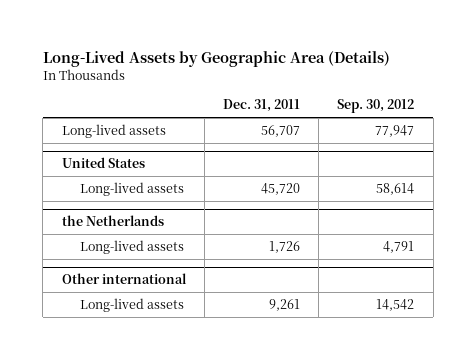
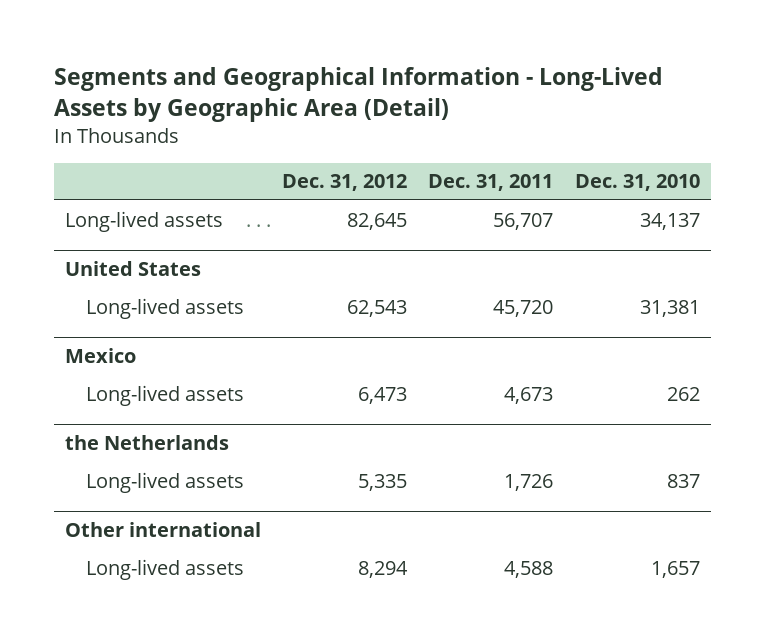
- Long-Lived Assets by Geographic Area (Details)
+ Segments and Geographical Information - Long-Lived Assets by Geographic Area (Detail)
- | Dec. 31, 2011 | Sep. 30, 2012
+ | Dec. 31, 2012 | Dec. 31, 2011 | Dec. 31, 2010
+ Mexico
+ Long-lived assets | 6,473 | 4,673 | 262
@ Other international
- Long-lived assets | 9,261 | 14,542
+ Long-lived assets | 8,294 | 4,588 | 1,657

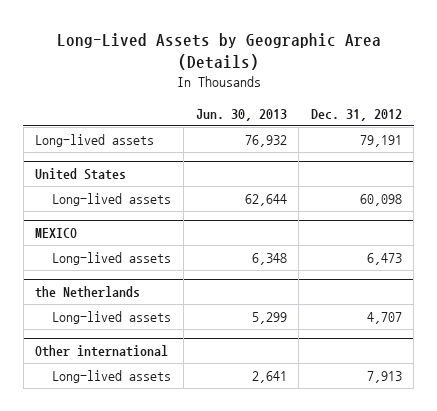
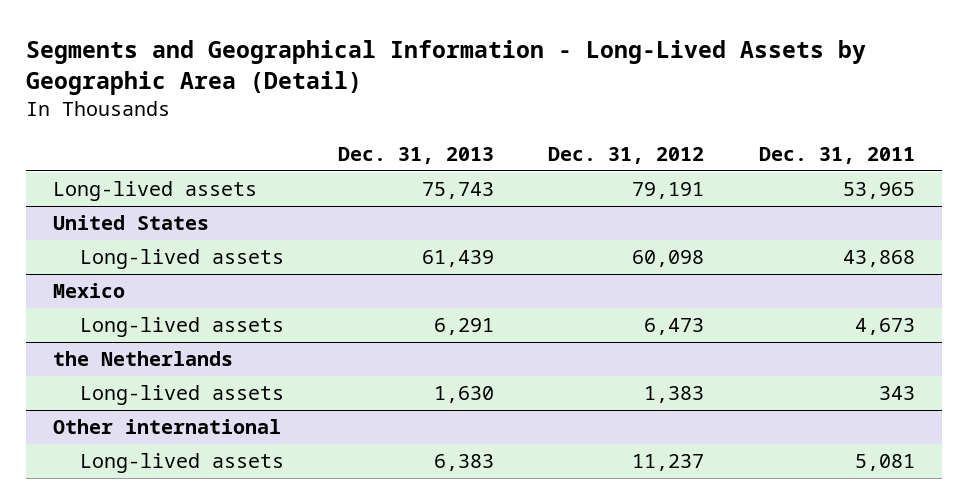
- Long-Lived Assets by Geographic Area (Details)
+ Segments and Geographical Information - Long-Lived Assets by Geographic Area (Detail)
- | Jun. 30, 2013 | Dec. 31, 2012
+ | Dec. 31, 2013 | Dec. 31, 2012 | Dec. 31, 2011
- MEXICO
+ Mexico
@ the Netherlands
- Long-lived assets | 5,299 | 4,707
+ Long-lived assets | 1,630 | 1,383 | 343
@ Other international
- Long-lived assets | 2,641 | 7,913
+ Long-lived assets | 6,383 | 11,237 | 5,081

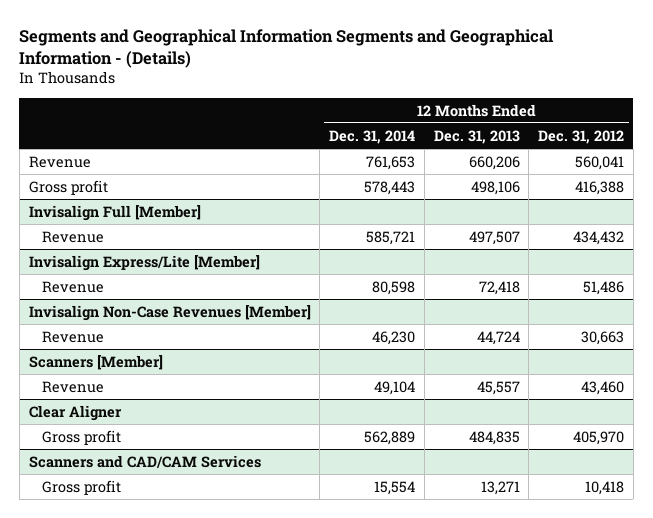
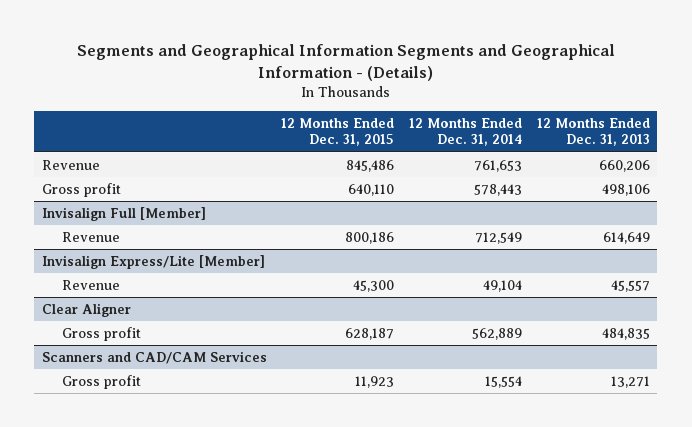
- | 12 Months Ended Dec. 31, 2014 | 12 Months Ended Dec. 31, 2013 | 12 Months Ended Dec. 31, 2012
+ | 12 Months Ended Dec. 31, 2015 | 12 Months Ended Dec. 31, 2014 | 12 Months Ended Dec. 31, 2013
@ Invisalign Full [Member]
- Revenue | 585,721 | 497,507 | 434,432
+ Revenue | 800,186 | 712,549 | 614,649
@ Invisalign Express/Lite [Member]
- Revenue | 80,598 | 72,418 | 51,486
- Invisalign Non-Case Revenues [Member]
- Revenue | 46,230 | 44,724 | 30,663
- Scanners [Member]

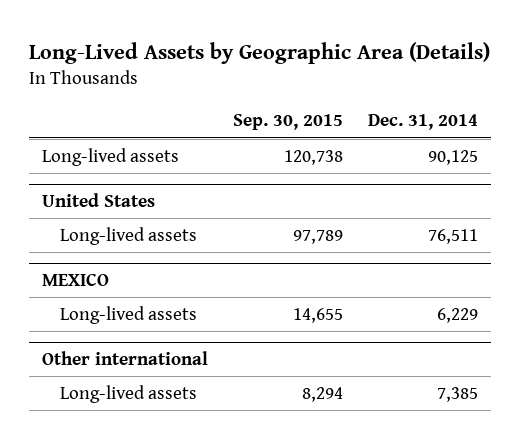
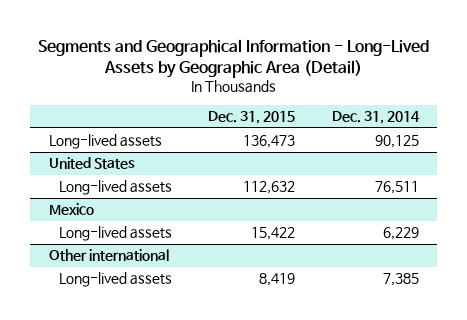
- Long-Lived Assets by Geographic Area (Details)
+ Segments and Geographical Information - Long-Lived Assets by Geographic Area (Detail)
- | Sep. 30, 2015 | Dec. 31, 2014
+ | Dec. 31, 2015 | Dec. 31, 2014
- MEXICO
+ Mexico

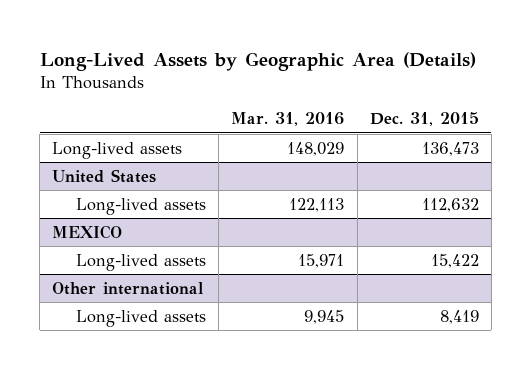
- Segments and Geographical Information - Long-Lived Assets by Geographic Area (Detail)
+ Long-Lived Assets by Geographic Area (Details)
- | Dec. 31, 2015 | Dec. 31, 2014
+ | Mar. 31, 2016 | Dec. 31, 2015
- Mexico
+ MEXICO

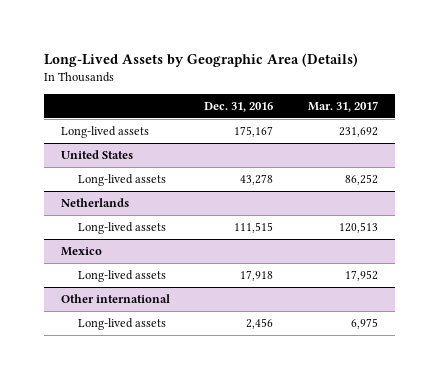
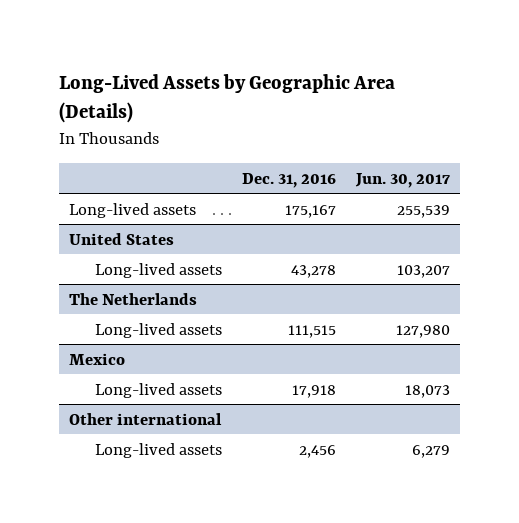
- | Dec. 31, 2016 | Mar. 31, 2017
+ | Dec. 31, 2016 | Jun. 30, 2017
- Netherlands
+ The Netherlands

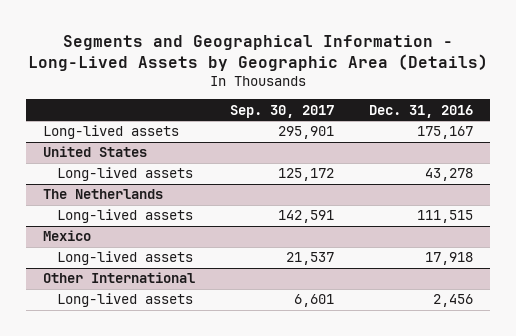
- Long-Lived Assets by Geographic Area (Details)
+ Segments and Geographical Information - Long-Lived Assets by Geographic Area (Details)
- | Dec. 31, 2016 | Jun. 30, 2017
+ | Sep. 30, 2017 | Dec. 31, 2016
- Other international
+ Other International

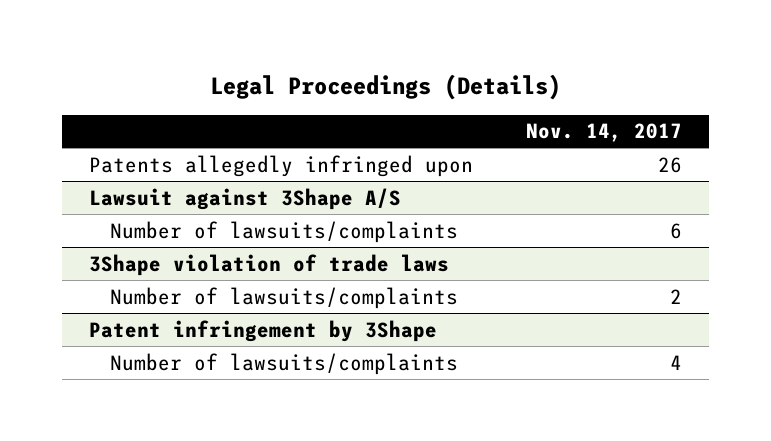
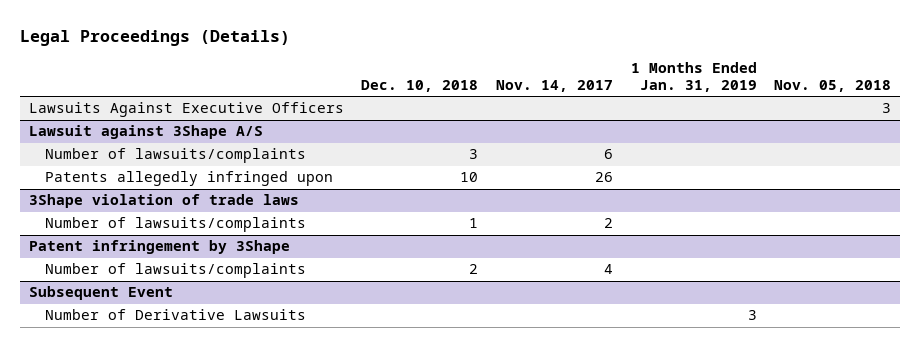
- | Nov. 14, 2017
+ | Dec. 10, 2018 | Nov. 14, 2017 | 1 Months Ended Jan. 31, 2019 | Nov. 05, 2018
- Patents allegedly infringed upon | 26
+ Lawsuits Against Executive Officers | | | | 3
@ Lawsuit against 3Shape A/S
+ Patents allegedly infringed upon | 10 | 26 | |
+ Subsequent Event
+ Number of Derivative Lawsuits | | | 3 |

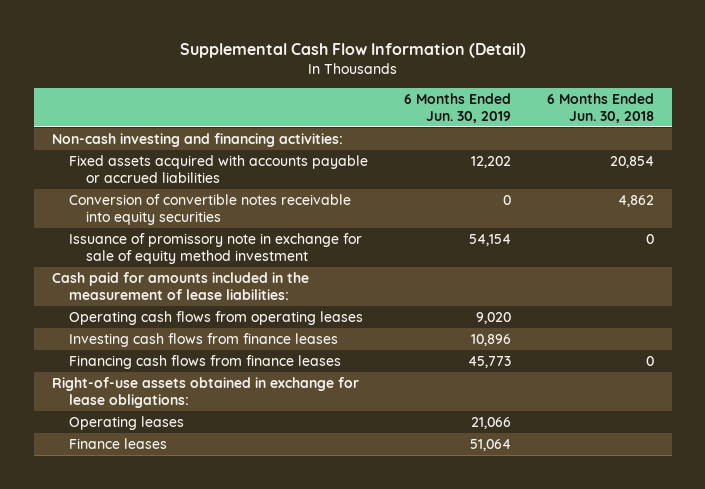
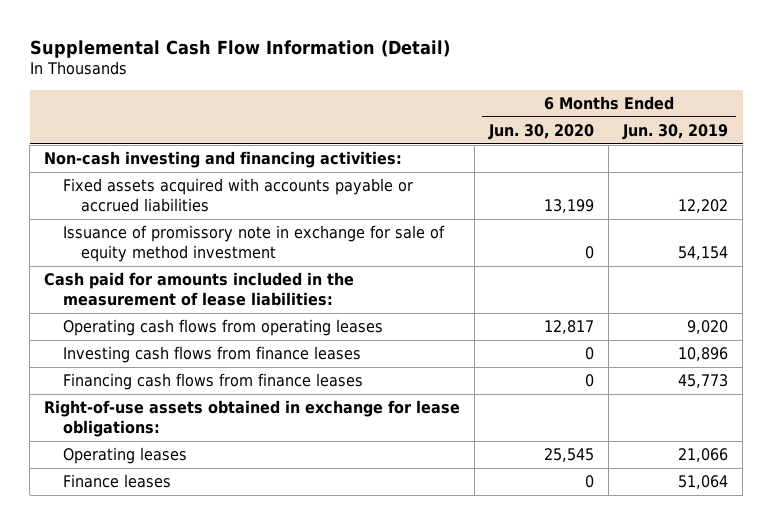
- | 6 Months Ended Jun. 30, 2019 | 6 Months Ended Jun. 30, 2018
+ | 6 Months Ended Jun. 30, 2020 | 6 Months Ended Jun. 30, 2019
- Conversion of convertible notes receivable into equity securities | 0 | 4,862

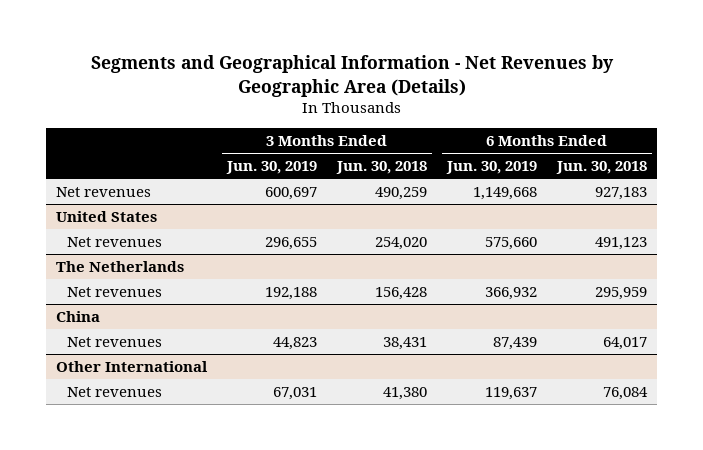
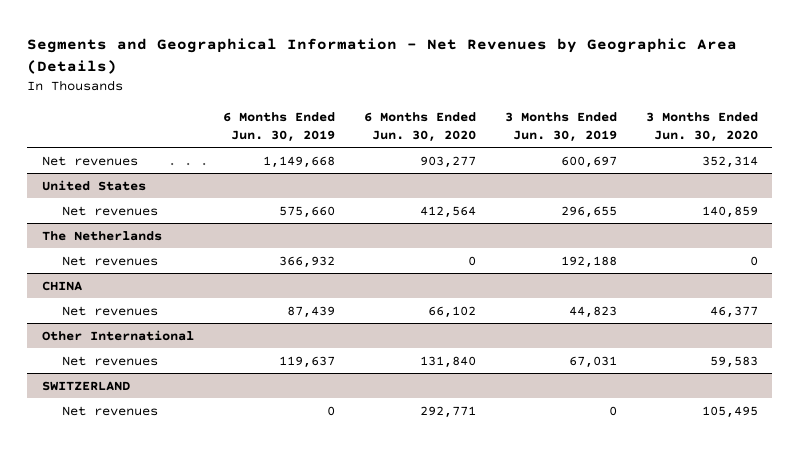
- | 3 Months Ended Jun. 30, 2019 | 3 Months Ended Jun. 30, 2018 | 6 Months Ended Jun. 30, 2019 | 6 Months Ended Jun. 30, 2018
+ | 6 Months Ended Jun. 30, 2019 | 6 Months Ended Jun. 30, 2020 | 3 Months Ended Jun. 30, 2019 | 3 Months Ended Jun. 30, 2020
- China
+ CHINA
+ SWITZERLAND
+ Net revenues | 0 | 292,771 | 0 | 105,495

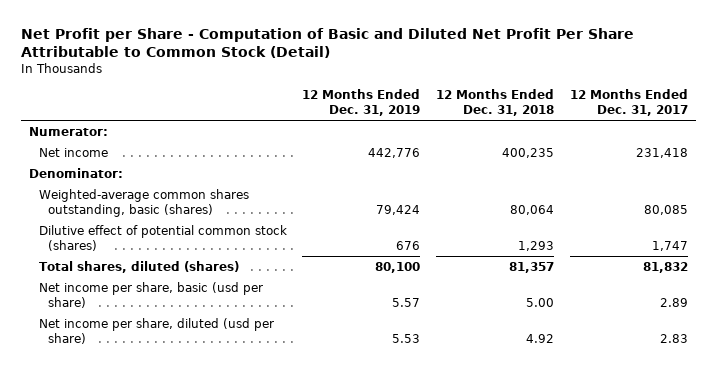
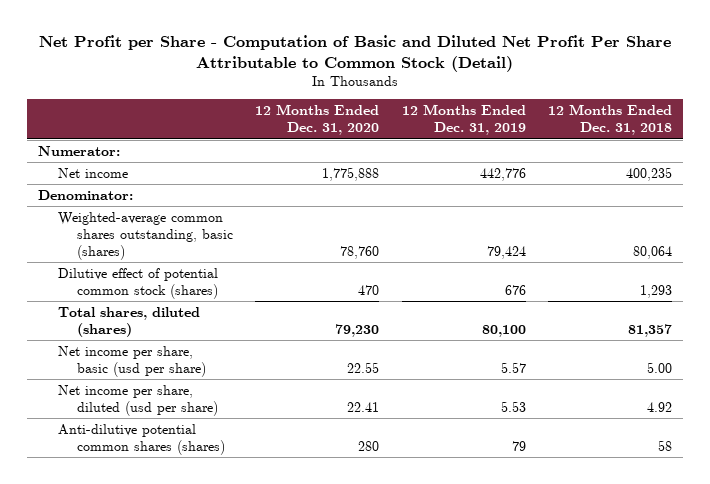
- | 12 Months Ended Dec. 31, 2019 | 12 Months Ended Dec. 31, 2018 | 12 Months Ended Dec. 31, 2017
+ | 12 Months Ended Dec. 31, 2020 | 12 Months Ended Dec. 31, 2019 | 12 Months Ended Dec. 31, 2018
+ Anti-dilutive potential common shares (shares) | 280 | 79 | 58

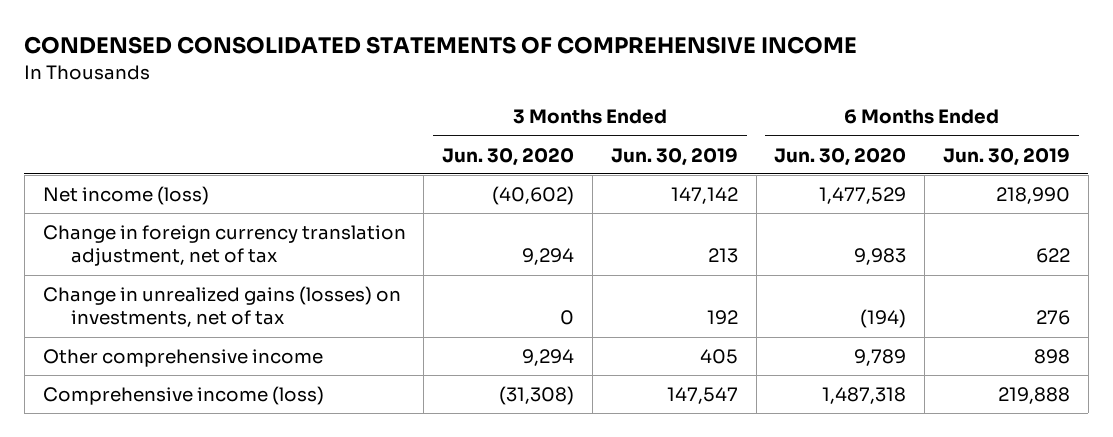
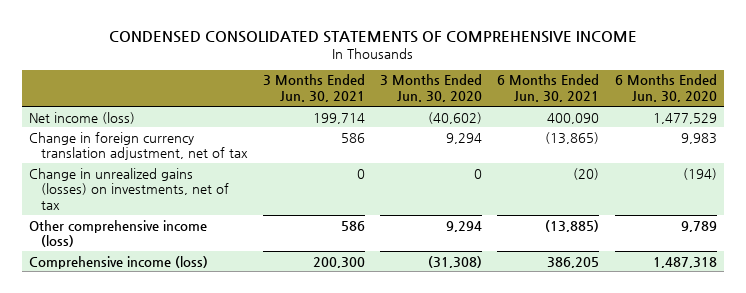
- | 3 Months Ended Jun. 30, 2020 | 3 Months Ended Jun. 30, 2019 | 6 Months Ended Jun. 30, 2020 | 6 Months Ended Jun. 30, 2019
+ | 3 Months Ended Jun. 30, 2021 | 3 Months Ended Jun. 30, 2020 | 6 Months Ended Jun. 30, 2021 | 6 Months Ended Jun. 30, 2020
- Other comprehensive income | 9,294 | 405 | 9,789 | 898
+ Other comprehensive income (loss) | 586 | 9,294 | (13,885) | 9,789

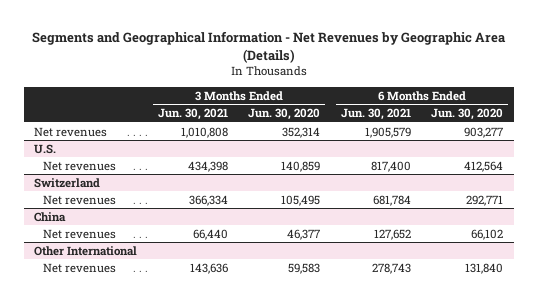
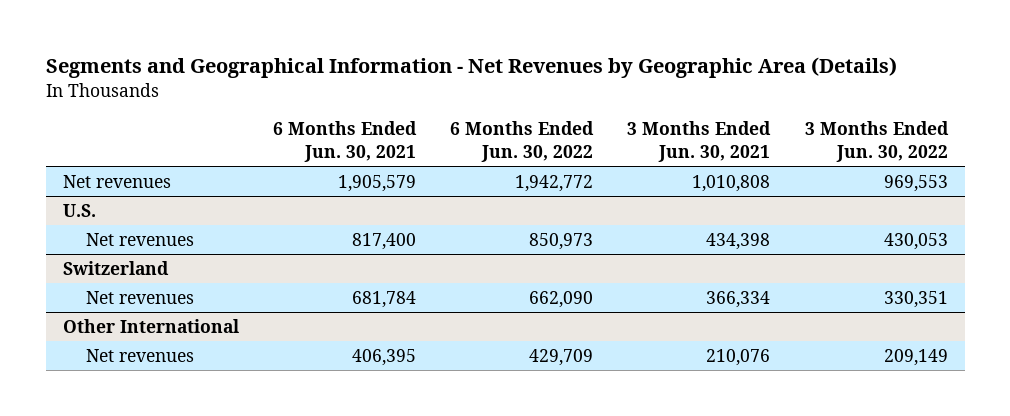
- | 3 Months Ended Jun. 30, 2021 | 3 Months Ended Jun. 30, 2020 | 6 Months Ended Jun. 30, 2021 | 6 Months Ended Jun. 30, 2020
+ | 6 Months Ended Jun. 30, 2021 | 6 Months Ended Jun. 30, 2022 | 3 Months Ended Jun. 30, 2021 | 3 Months Ended Jun. 30, 2022
- China
- Net revenues | 66,440 | 46,377 | 127,652 | 66,102
@ Other International
- Net revenues | 143,636 | 59,583 | 278,743 | 131,840
+ Net revenues | 406,395 | 429,709 | 210,076 | 209,149

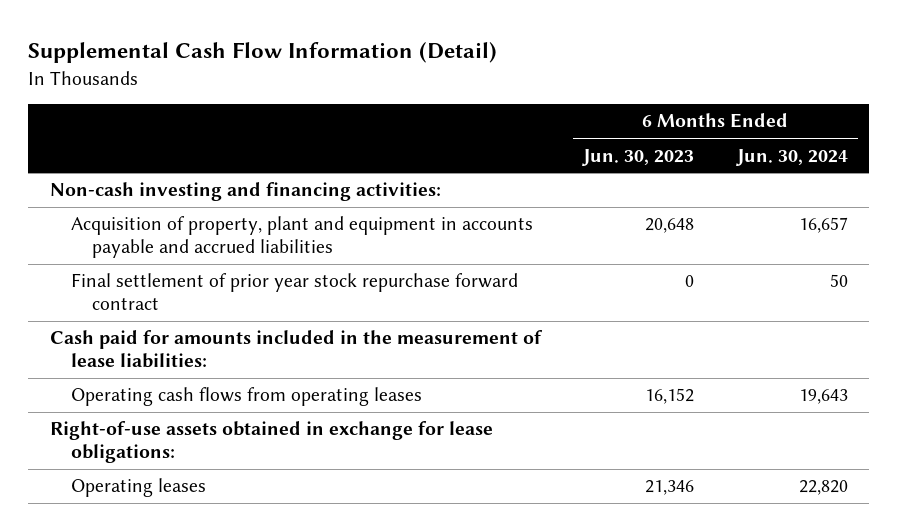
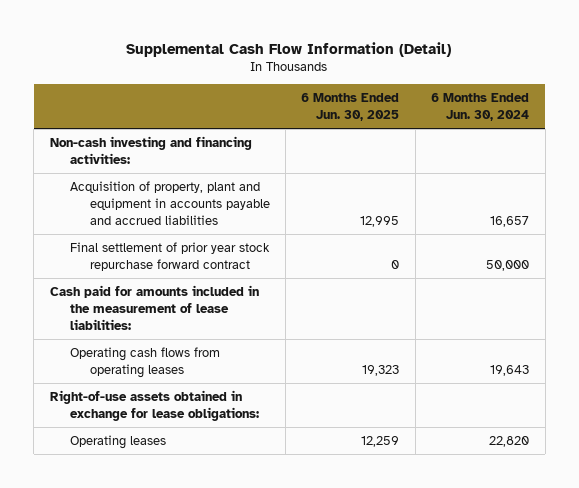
- | 6 Months Ended Jun. 30, 2023 | 6 Months Ended Jun. 30, 2024
+ | 6 Months Ended Jun. 30, 2025 | 6 Months Ended Jun. 30, 2024
- Final settlement of prior year stock repurchase forward contract | 0 | 50
+ Final settlement of prior year stock repurchase forward contract | 0 | 50,000

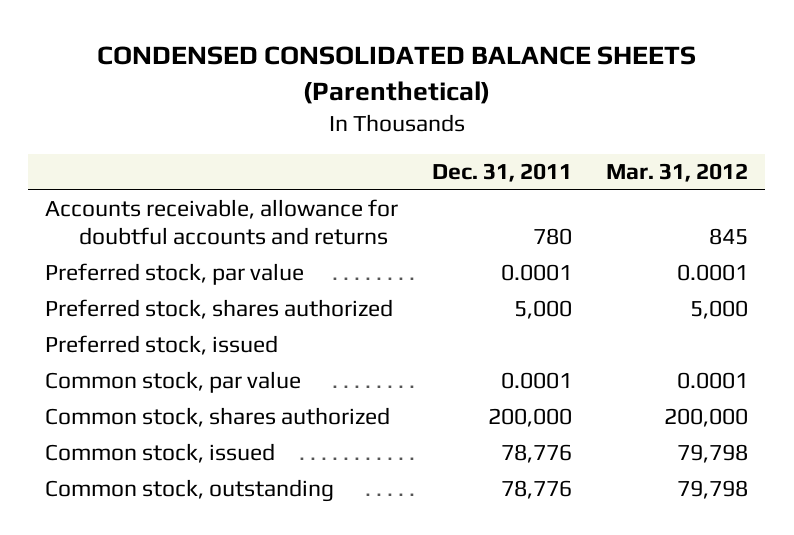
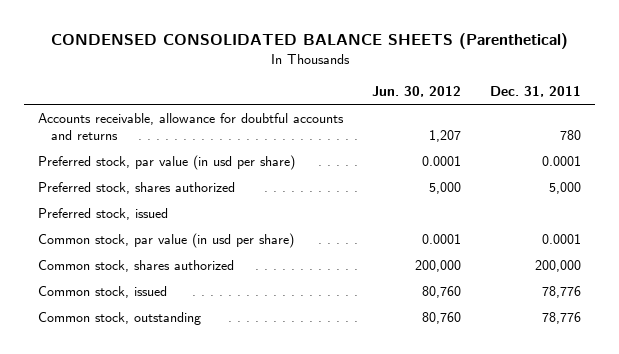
- | Dec. 31, 2011 | Mar. 31, 2012
+ | Jun. 30, 2012 | Dec. 31, 2011
- Preferred stock, par value | 0.0001 | 0.0001
+ Preferred stock, par value (in usd per share) | 0.0001 | 0.0001
- Common stock, par value | 0.0001 | 0.0001
+ Common stock, par value (in usd per share) | 0.0001 | 0.0001

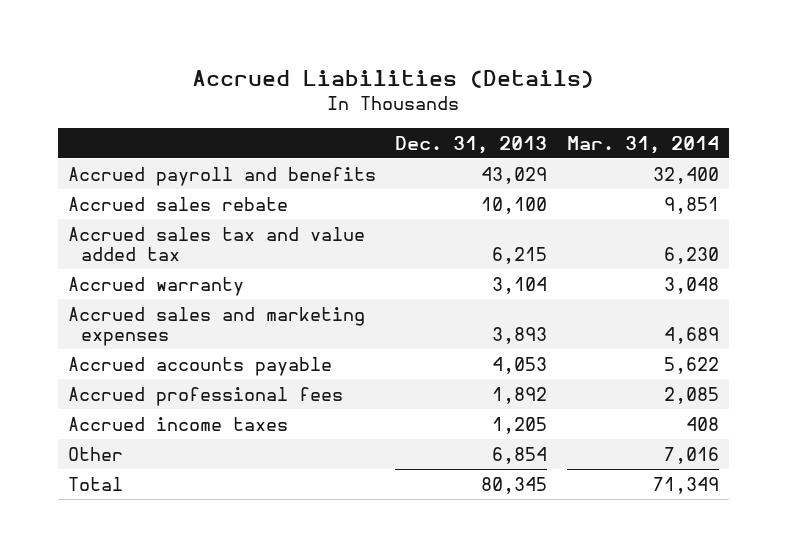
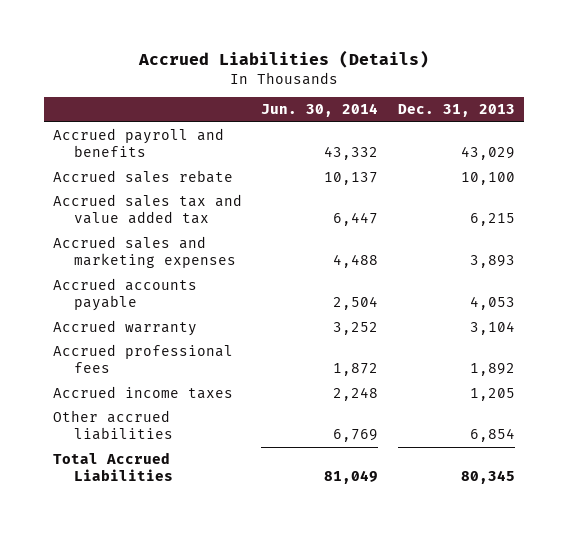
- | Dec. 31, 2013 | Mar. 31, 2014
+ | Jun. 30, 2014 | Dec. 31, 2013
moved down: Accrued warranty | 3,252 | 3,104
- Other | 6,854 | 7,016
- Total | 80,345 | 71,349
+ Other accrued liabilities | 6,769 | 6,854
+ Total Accrued Liabilities | 81,049 | 80,345

